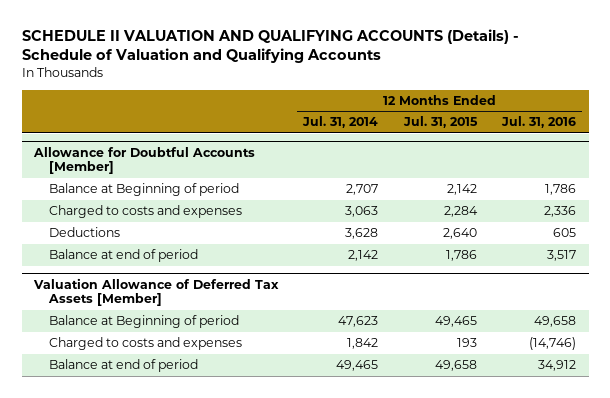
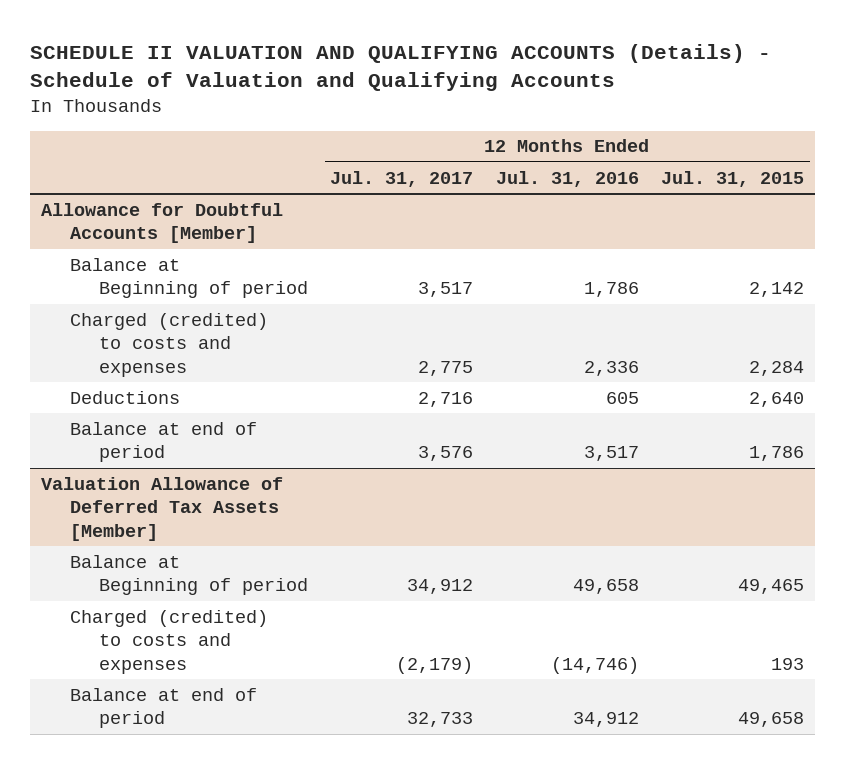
- | 12 Months Ended Jul. 31, 2014 | 12 Months Ended Jul. 31, 2015 | 12 Months Ended Jul. 31, 2016
+ | 12 Months Ended Jul. 31, 2017 | 12 Months Ended Jul. 31, 2016 | 12 Months Ended Jul. 31, 2015
@ Allowance for Doubtful Accounts [Member]
- Charged to costs and expenses | 3,063 | 2,284 | 2,336
+ Charged (credited) to costs and expenses | 2,775 | 2,336 | 2,284
@ Valuation Allowance of Deferred Tax Assets [Member]
- Charged to costs and expenses | 1,842 | 193 | (14,746)
+ Charged (credited) to costs and expenses | (2,179) | (14,746) | 193

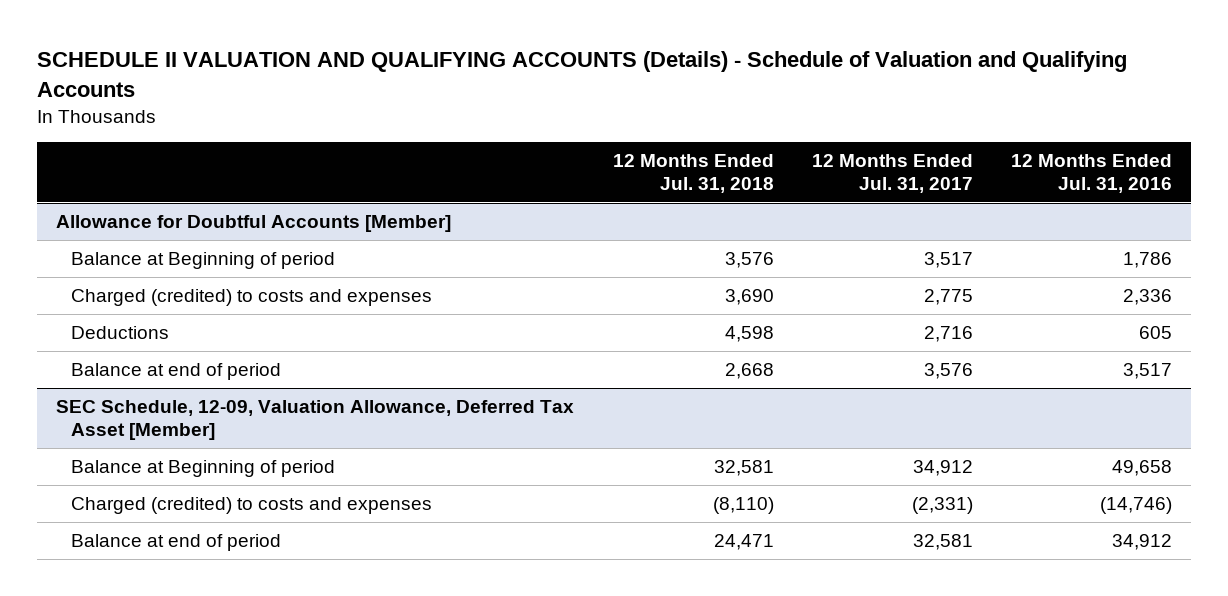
- | 12 Months Ended Jul. 31, 2017 | 12 Months Ended Jul. 31, 2016 | 12 Months Ended Jul. 31, 2015
+ | 12 Months Ended Jul. 31, 2018 | 12 Months Ended Jul. 31, 2017 | 12 Months Ended Jul. 31, 2016
- Valuation Allowance of Deferred Tax Assets [Member]
+ SEC Schedule, 12-09, Valuation Allowance, Deferred Tax Asset [Member]
- Charged (credited) to costs and expenses | (2,179) | (14,746) | 193
- Balance at end of period | 32,733 | 34,912 | 49,658
+ Charged (credited) to costs and expenses | (8,110) | (2,331) | (14,746)
+ Balance at end of period | 24,471 | 32,581 | 34,912

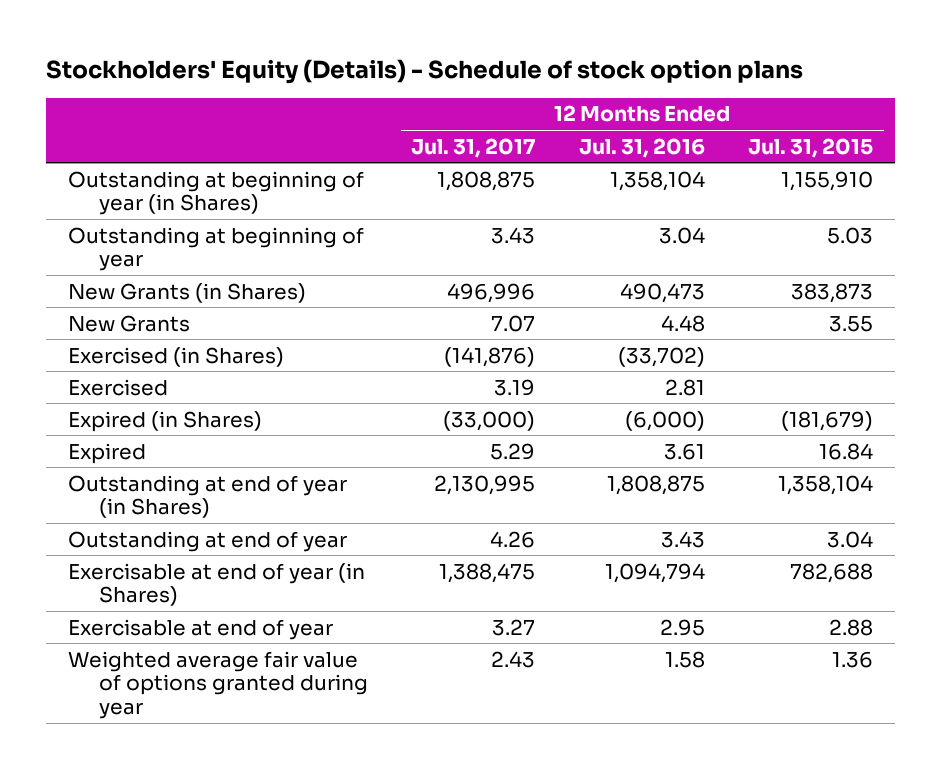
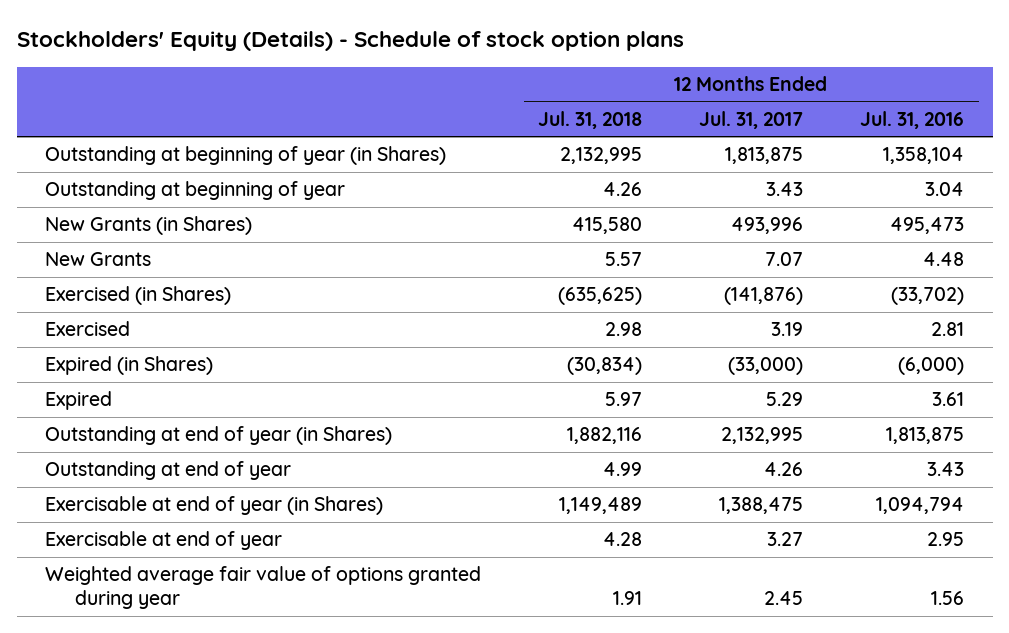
- | 12 Months Ended Jul. 31, 2017 | 12 Months Ended Jul. 31, 2016 | 12 Months Ended Jul. 31, 2015
+ | 12 Months Ended Jul. 31, 2018 | 12 Months Ended Jul. 31, 2017 | 12 Months Ended Jul. 31, 2016
- Outstanding at beginning of year (in Shares) | 1,808,875 | 1,358,104 | 1,155,910
+ Outstanding at beginning of year (in Shares) | 2,132,995 | 1,813,875 | 1,358,104
- New Grants (in Shares) | 496,996 | 490,473 | 383,873
+ New Grants (in Shares) | 415,580 | 493,996 | 495,473
- Outstanding at end of year (in Shares) | 2,130,995 | 1,808,875 | 1,358,104
+ Outstanding at end of year (in Shares) | 1,882,116 | 2,132,995 | 1,813,875
- Weighted average fair value of options granted during year | 2.43 | 1.58 | 1.36
+ Weighted average fair value of options granted during year | 1.91 | 2.45 | 1.56

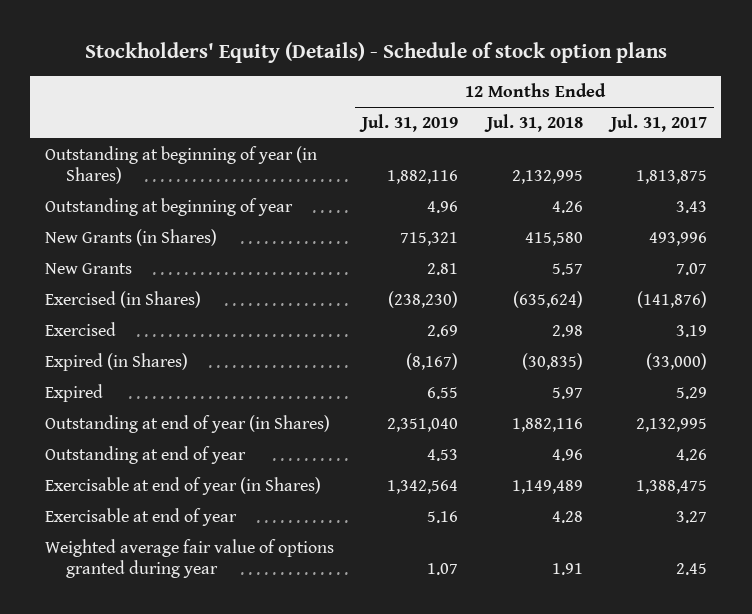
- | 12 Months Ended Jul. 31, 2018 | 12 Months Ended Jul. 31, 2017 | 12 Months Ended Jul. 31, 2016
+ | 12 Months Ended Jul. 31, 2019 | 12 Months Ended Jul. 31, 2018 | 12 Months Ended Jul. 31, 2017
- Exercised (in Shares) | (635,625) | (141,876) | (33,702)
+ Exercised (in Shares) | (238,230) | (635,624) | (141,876)
- Expired (in Shares) | (30,834) | (33,000) | (6,000)
+ Expired (in Shares) | (8,167) | (30,835) | (33,000)
- Outstanding at end of year | 4.99 | 4.26 | 3.43
+ Outstanding at end of year | 4.53 | 4.96 | 4.26

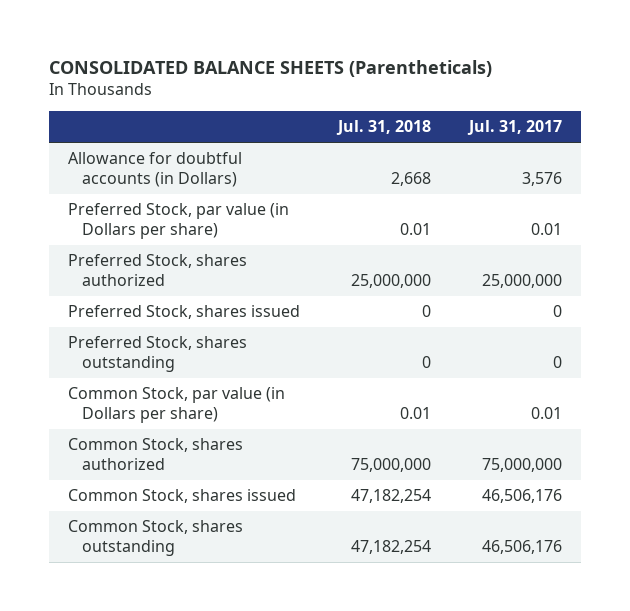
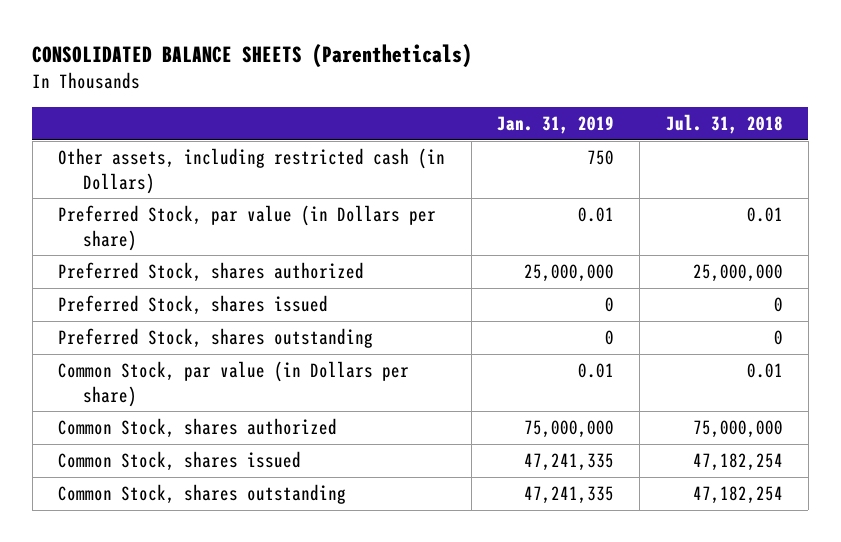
- | Jul. 31, 2018 | Jul. 31, 2017
+ | Jan. 31, 2019 | Jul. 31, 2018
- Allowance for doubtful accounts (in Dollars) | 2,668 | 3,576
+ Other assets, including restricted cash (in Dollars) | 750 |

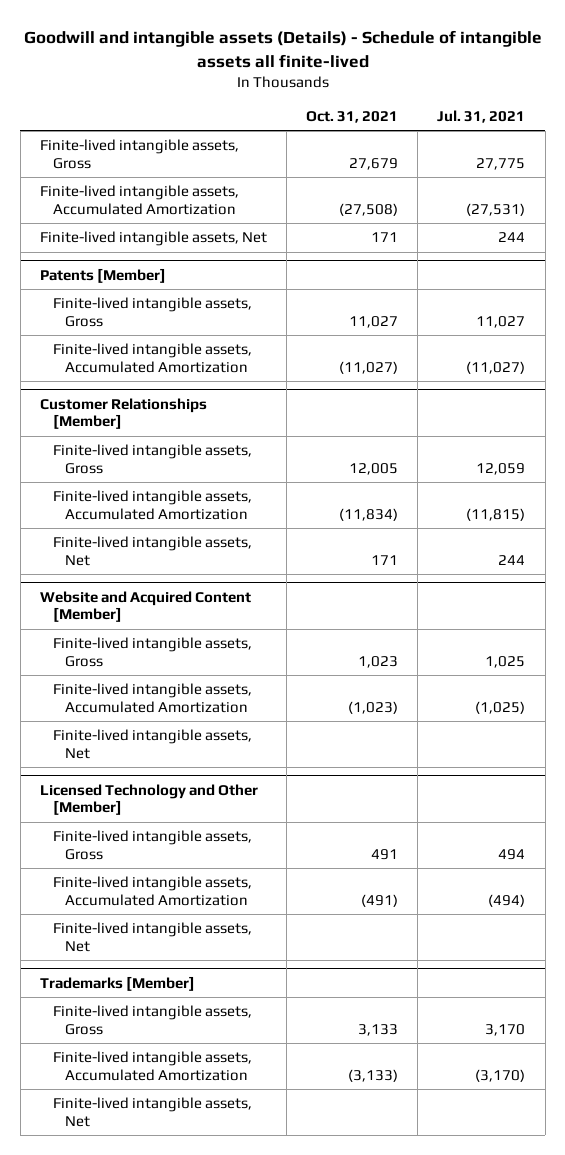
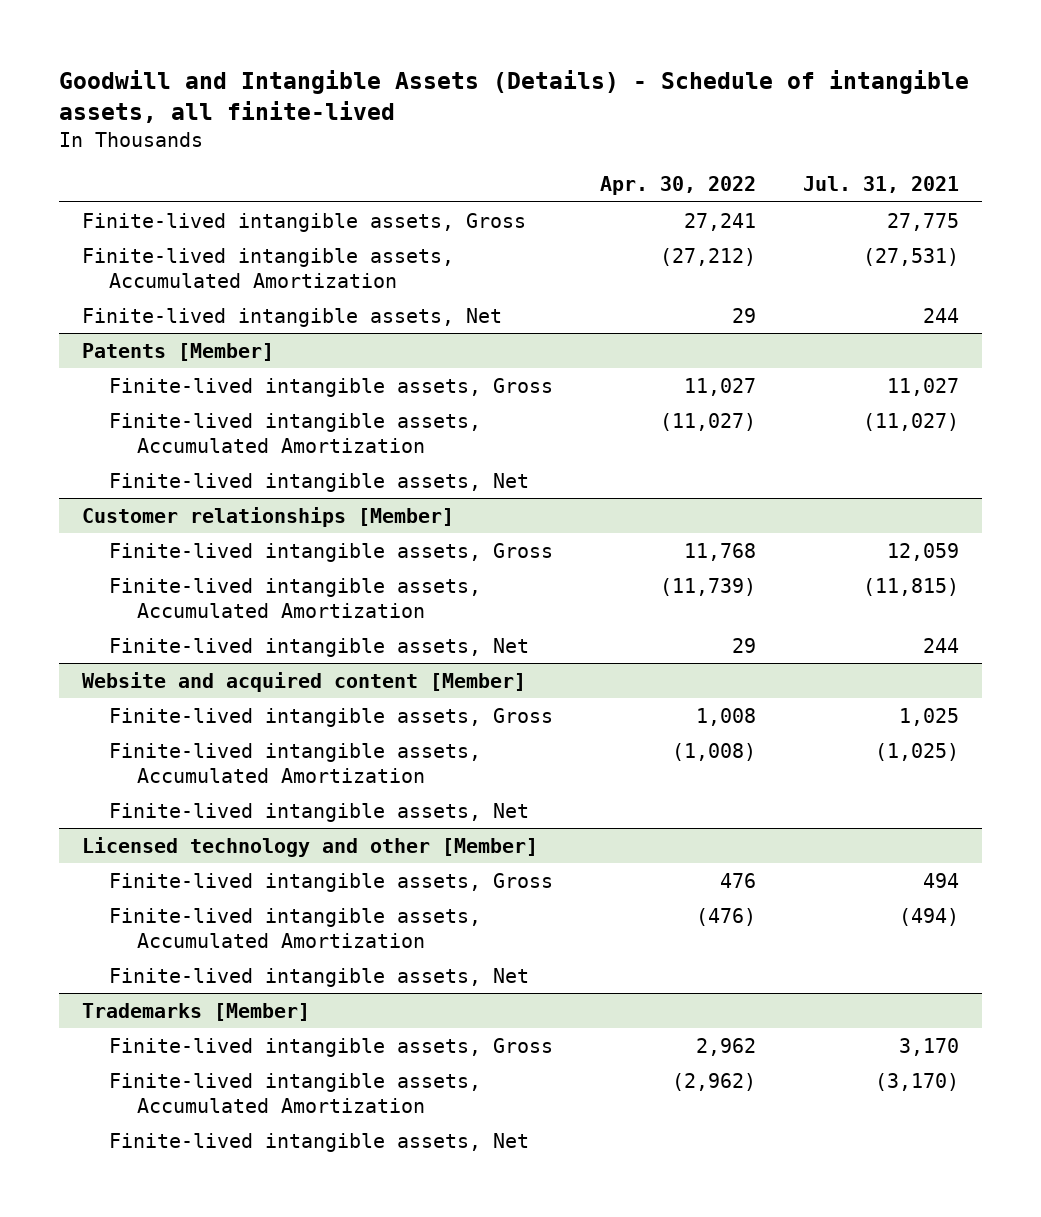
- Goodwill and intangible assets (Details) - Schedule of intangible assets all finite-lived
+ Goodwill and Intangible Assets (Details) - Schedule of intangible assets, all finite-lived
- | Oct. 31, 2021 | Jul. 31, 2021
+ | Apr. 30, 2022 | Jul. 31, 2021
- Customer Relationships [Member]
@ Patents [Member]
+ Finite-lived intangible assets, Net
+ Customer relationships [Member]
- Website and Acquired Content [Member]
+ Website and acquired content [Member]
- Licensed Technology and Other [Member]
+ Licensed technology and other [Member]

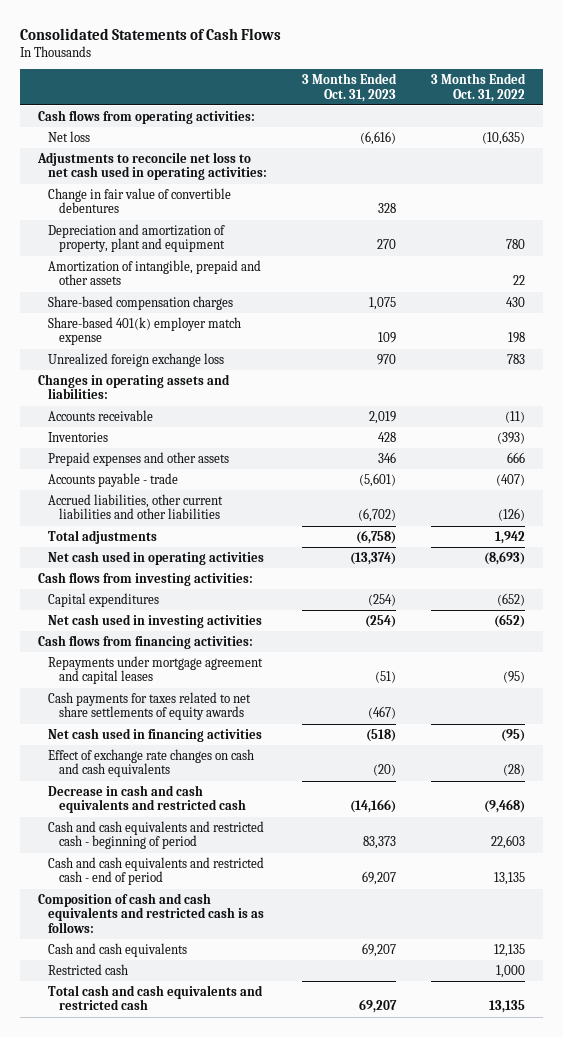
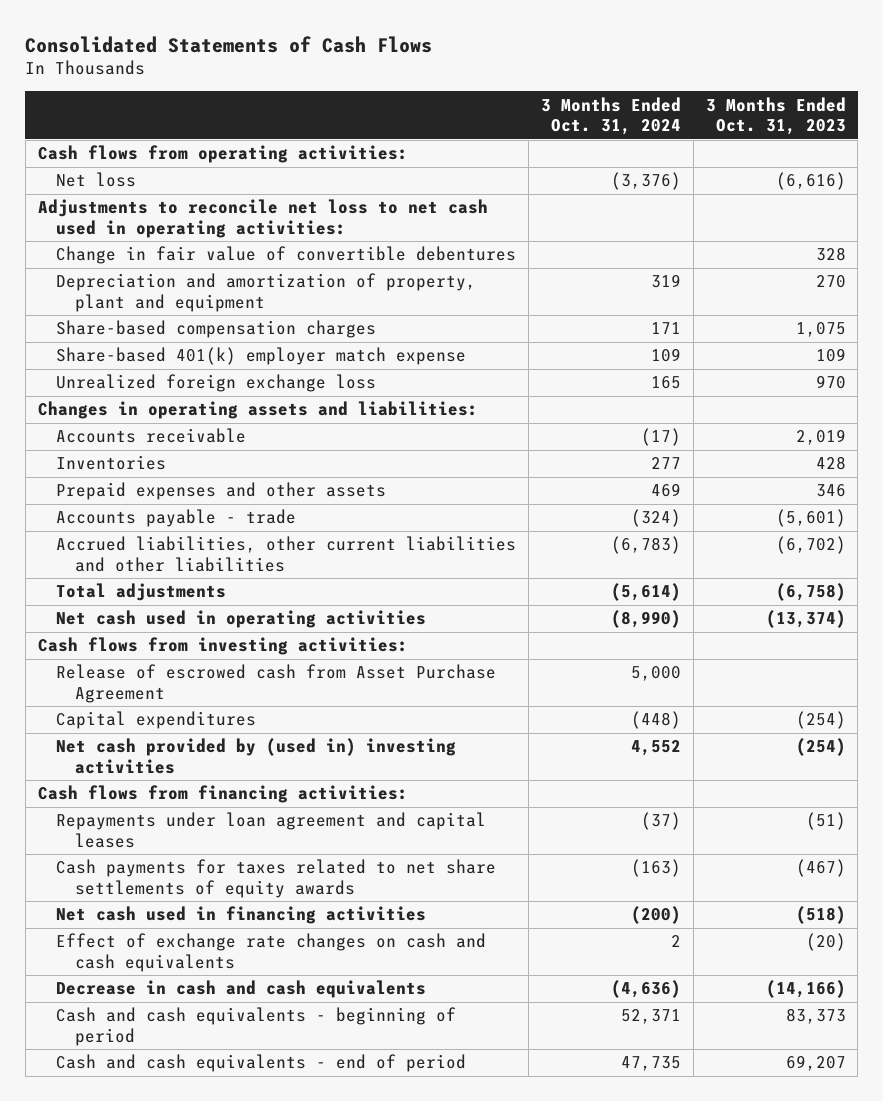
- | 3 Months Ended Oct. 31, 2023 | 3 Months Ended Oct. 31, 2022
+ | 3 Months Ended Oct. 31, 2024 | 3 Months Ended Oct. 31, 2023
- Amortization of intangible, prepaid and other assets | | 22
+ Release of escrowed cash from Asset Purchase Agreement | 5,000 |
- Net cash used in investing activities | (254) | (652)
+ Net cash provided by (used in) investing activities | 4,552 | (254)
- Repayments under mortgage agreement and capital leases | (51) | (95)
+ Repayments under loan agreement and capital leases | (37) | (51)
- Decrease in cash and cash equivalents and restricted cash | (14,166) | (9,468)
- Cash and cash equivalents and restricted cash - beginning of period | 83,373 | 22,603
- Cash and cash equivalents and restricted cash - end of period | 69,207 | 13,135
- Composition of cash and cash equivalents and restricted cash is as follows:
- Cash and cash equivalents | 69,207 | 12,135
- Restricted cash | | 1,000
- Total cash and cash equivalents and restricted cash | 69,207 | 13,135
+ Decrease in cash and cash equivalents | (4,636) | (14,166)
+ Cash and cash equivalents - beginning of period | 52,371 | 83,373
+ Cash and cash equivalents - end of period | 47,735 | 69,207

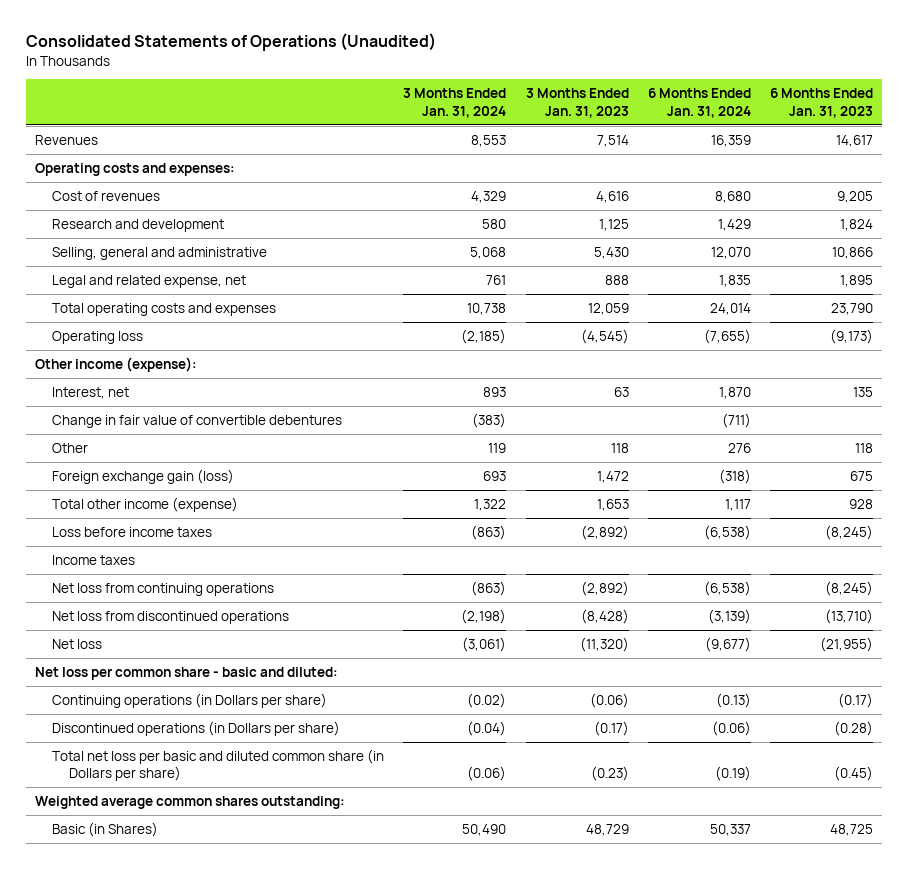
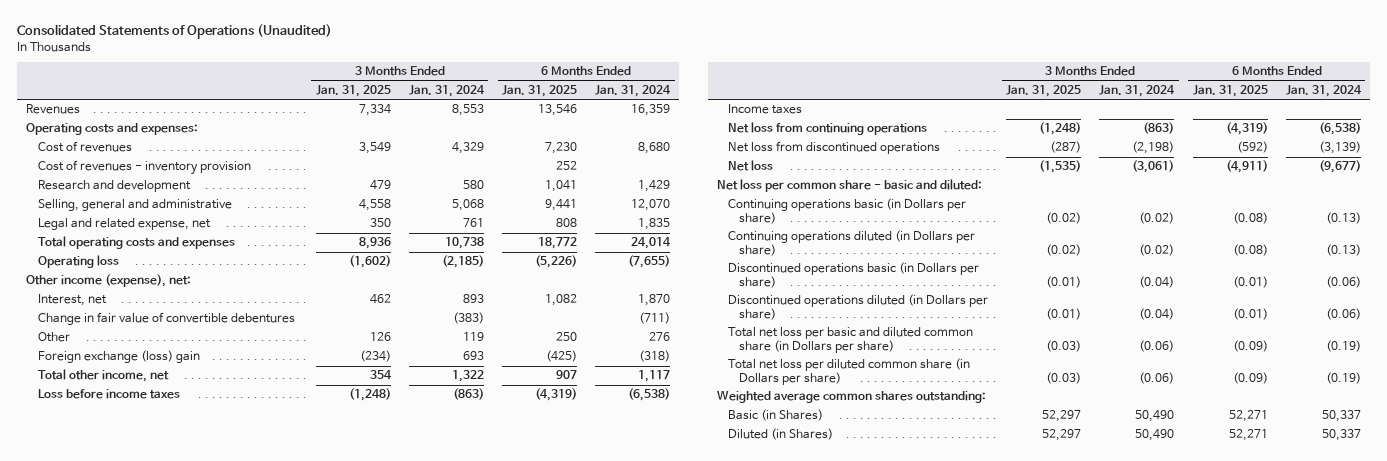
- | 3 Months Ended Jan. 31, 2024 | 3 Months Ended Jan. 31, 2023 | 6 Months Ended Jan. 31, 2024 | 6 Months Ended Jan. 31, 2023
+ | 3 Months Ended Jan. 31, 2025 | 3 Months Ended Jan. 31, 2024 | 6 Months Ended Jan. 31, 2025 | 6 Months Ended Jan. 31, 2024
+ Cost of revenues - inventory provision | | | 252 |
- Other income (expense):
+ Other income (expense), net:
- Foreign exchange gain (loss) | 693 | 1,472 | (318) | 675
- Total other income (expense) | 1,322 | 1,653 | 1,117 | 928
+ Foreign exchange (loss) gain | (234) | 693 | (425) | (318)
+ Total other income, net | 354 | 1,322 | 907 | 1,117
- Continuing operations (in Dollars per share) | (0.02) | (0.06) | (0.13) | (0.17)
- Discontinued operations (in Dollars per share) | (0.04) | (0.17) | (0.06) | (0.28)
+ Continuing operations basic (in Dollars per share) | (0.02) | (0.02) | (0.08) | (0.13)
+ Continuing operations diluted (in Dollars per share) | (0.02) | (0.02) | (0.08) | (0.13)
+ Discontinued operations basic (in Dollars per share) | (0.01) | (0.04) | (0.01) | (0.06)
+ Discontinued operations diluted (in Dollars per share) | (0.01) | (0.04) | (0.01) | (0.06)
+ Total net loss per diluted common share (in Dollars per share) | (0.03) | (0.06) | (0.09) | (0.19)
+ Diluted (in Shares) | 52,297 | 50,490 | 52,271 | 50,337

